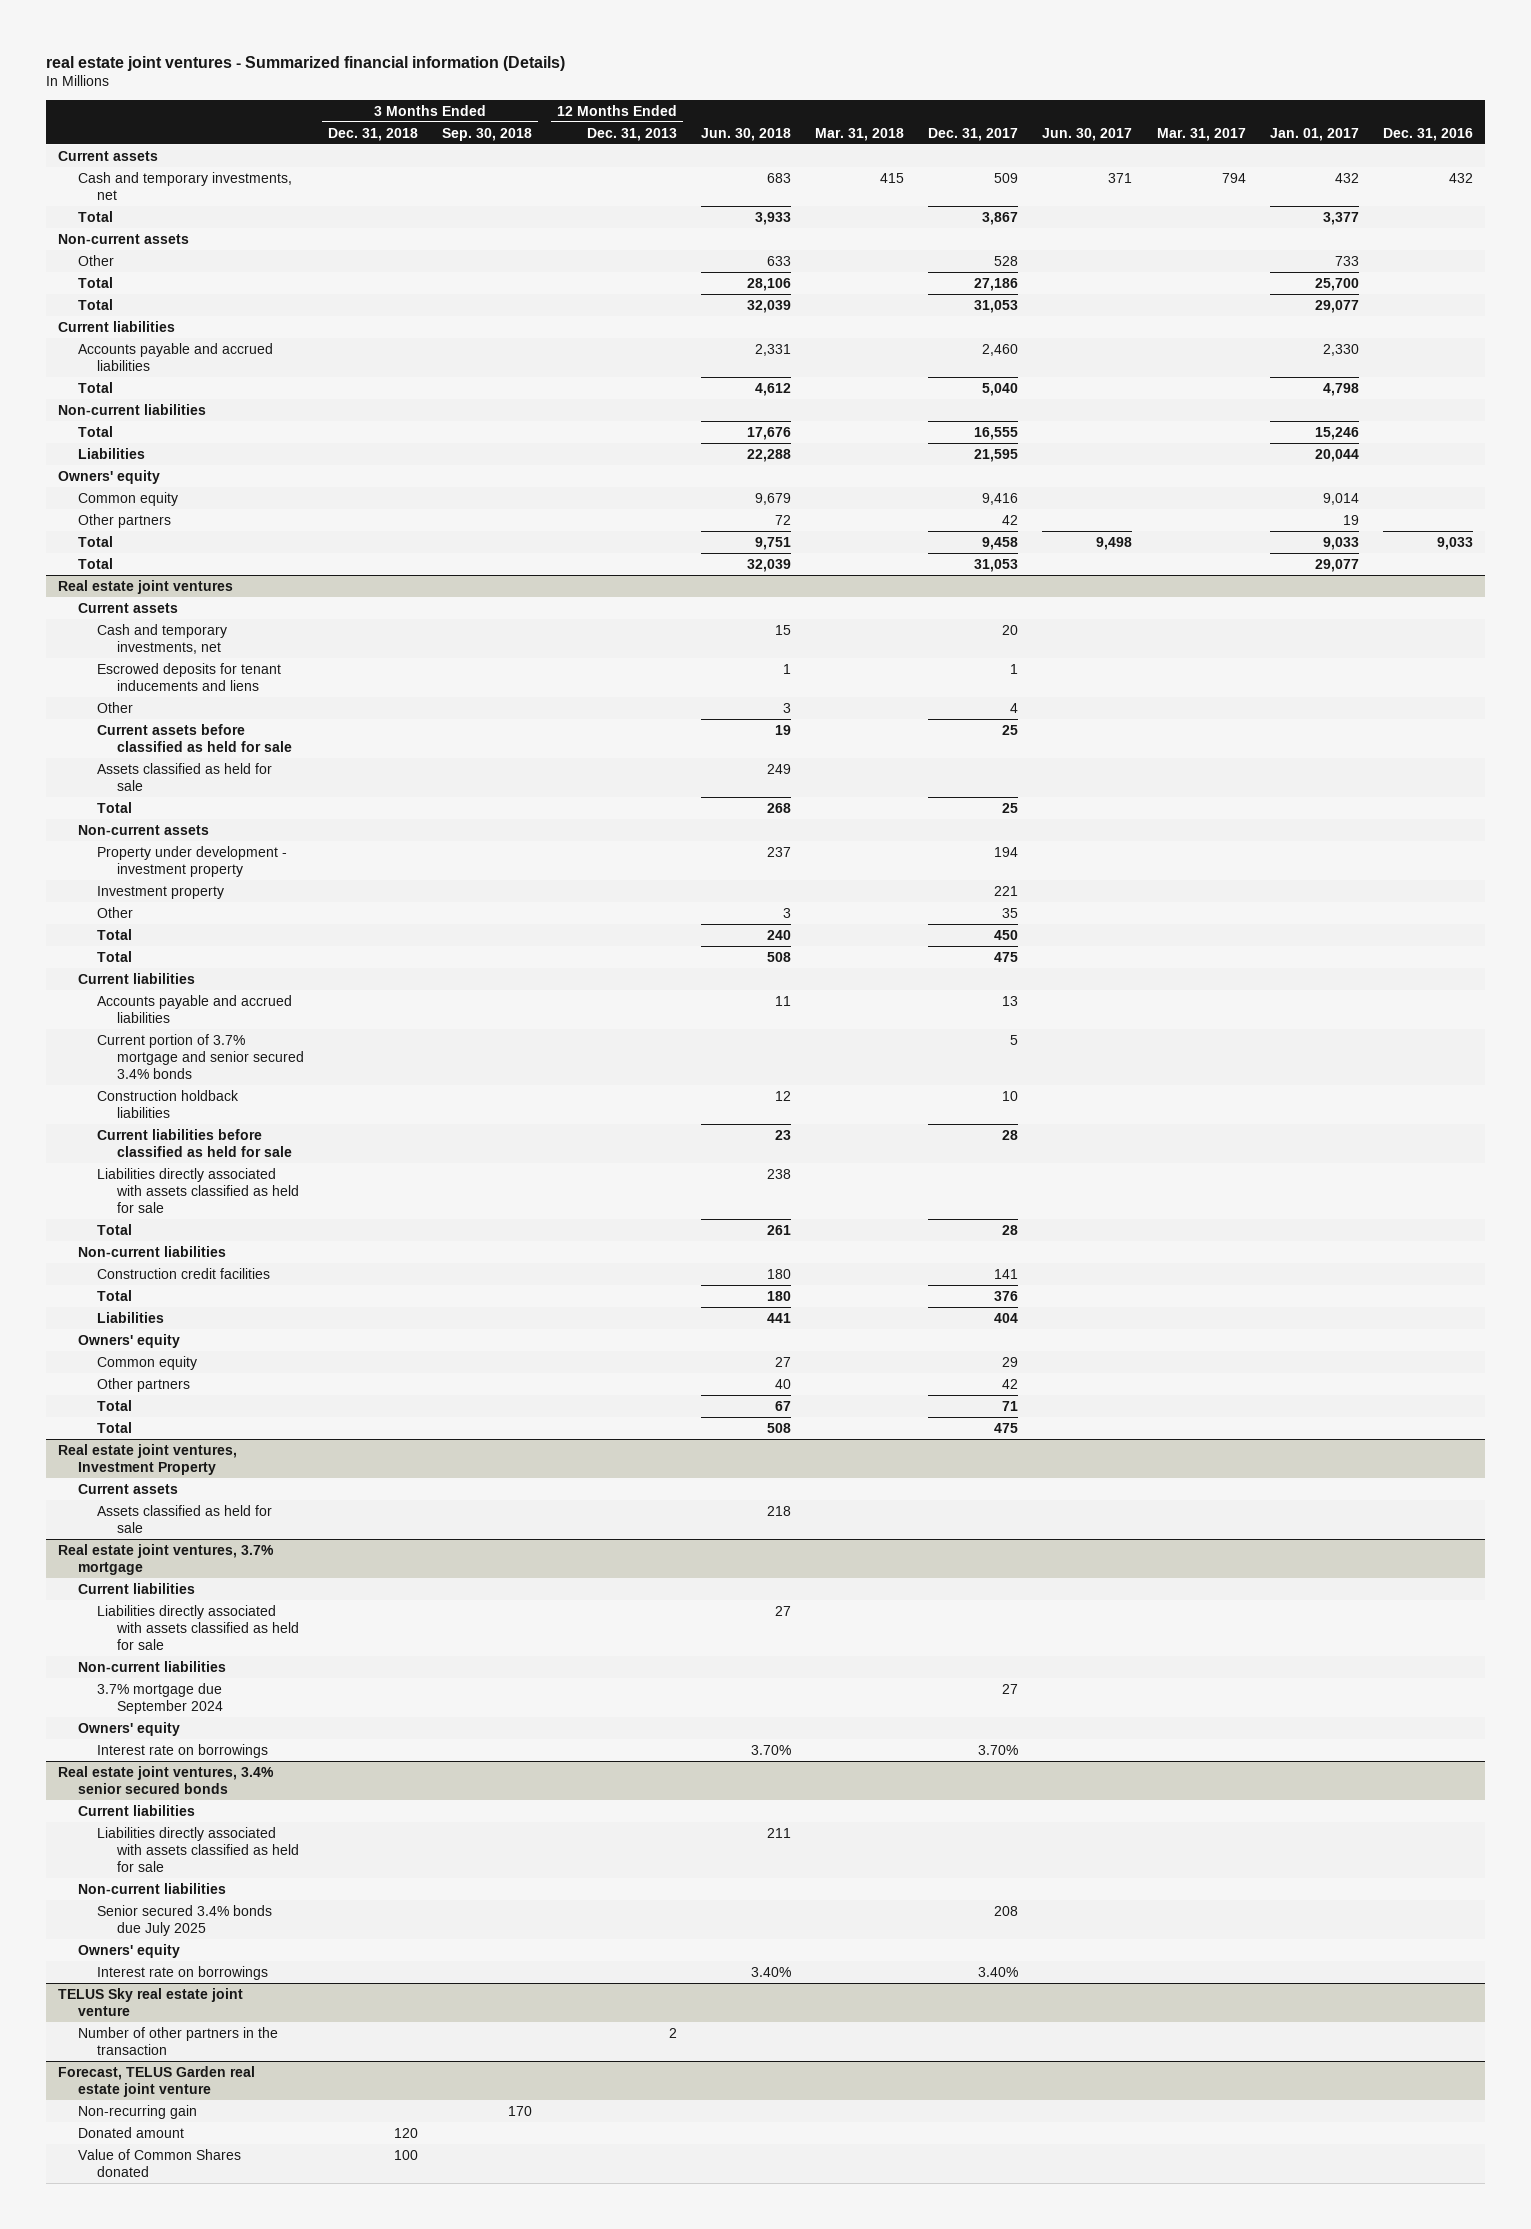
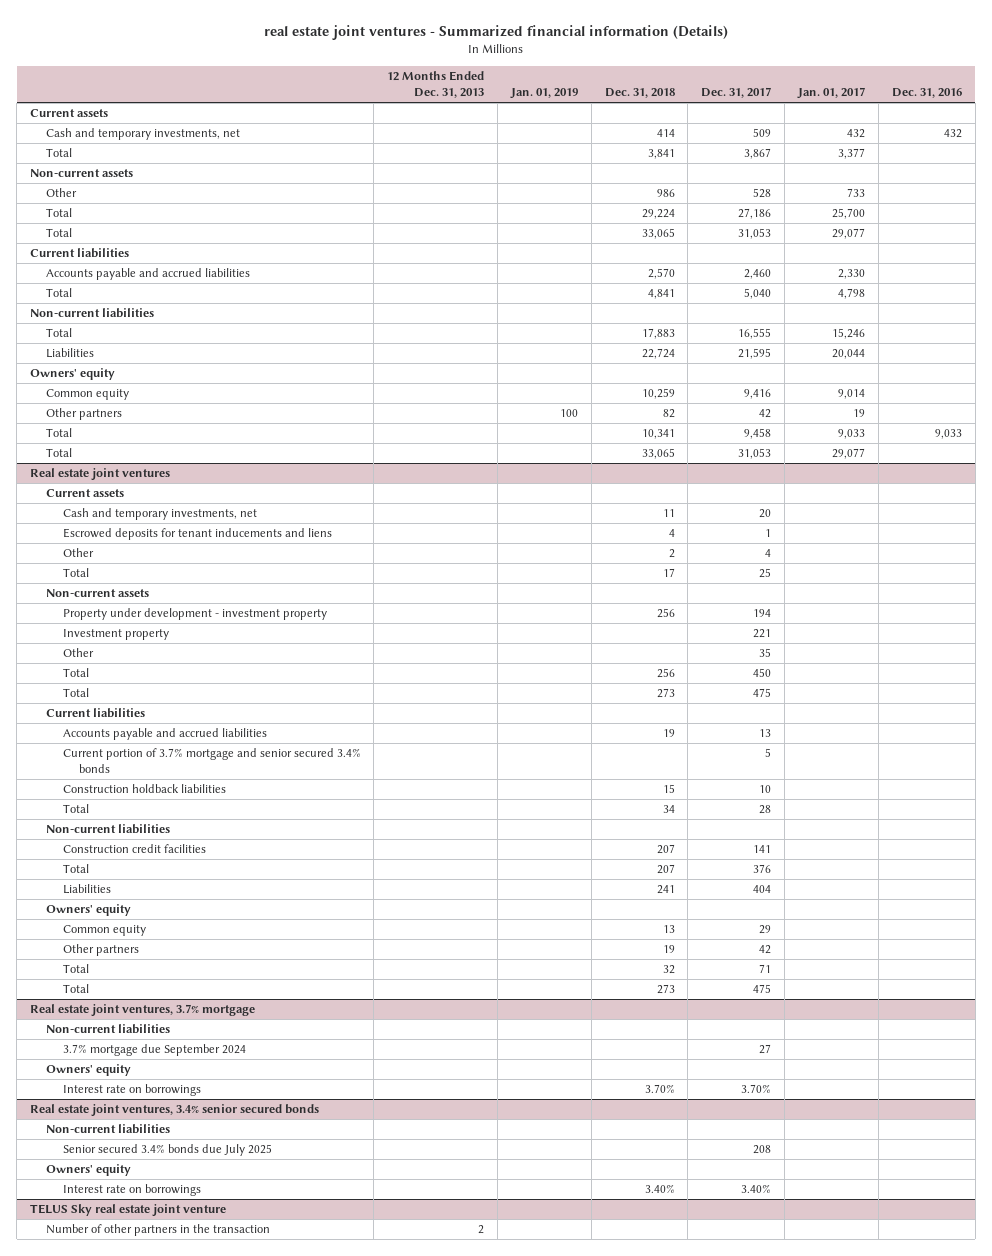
- | 3 Months Ended Dec. 31, 2018 | 3 Months Ended Sep. 30, 2018 | 12 Months Ended Dec. 31, 2013 | Jun. 30, 2018 | Mar. 31, 2018 | Dec. 31, 2017 | Jun. 30, 2017 | Mar. 31, 2017 | Jan. 01, 2017 | Dec. 31, 2016
+ | 12 Months Ended Dec. 31, 2013 | Jan. 01, 2019 | Dec. 31, 2018 | Dec. 31, 2017 | Jan. 01, 2017 | Dec. 31, 2016
@ Real estate joint ventures
- Current assets before classified as held for sale | | | | 19 | | 25 | | | |
- Assets classified as held for sale | | | | 249 | | | | | |
- Current liabilities before classified as held for sale | | | | 23 | | 28 | | | |
- Liabilities directly associated with assets classified as held for sale | | | | 238 | | | | | |
- Real estate joint ventures, Investment Property
- Current assets
- Assets classified as held for sale | | | | 218 | | | | | |
@ Real estate joint ventures, 3.7% mortgage
- Current liabilities
- Liabilities directly associated with assets classified as held for sale | | | | 27 | | | | | |
@ Real estate joint ventures, 3.4% senior secured bonds
- Current liabilities
- Liabilities directly associated with assets classified as held for sale | | | | 211 | | | | | |
- Forecast, TELUS Garden real estate joint venture
- Non-recurring gain | | 170 | | | | | | | |
- Donated amount | 120 | | | | | | | | |
- Value of Common Shares donated | 100 | | | | | | | | |

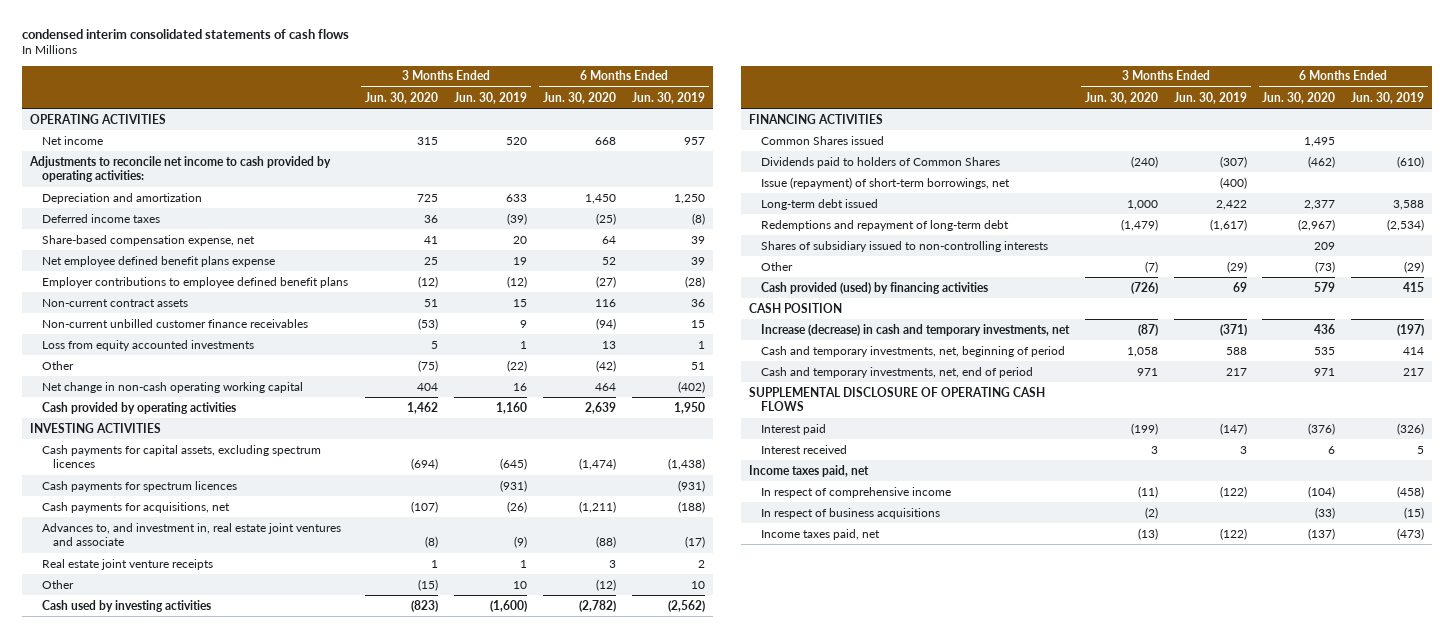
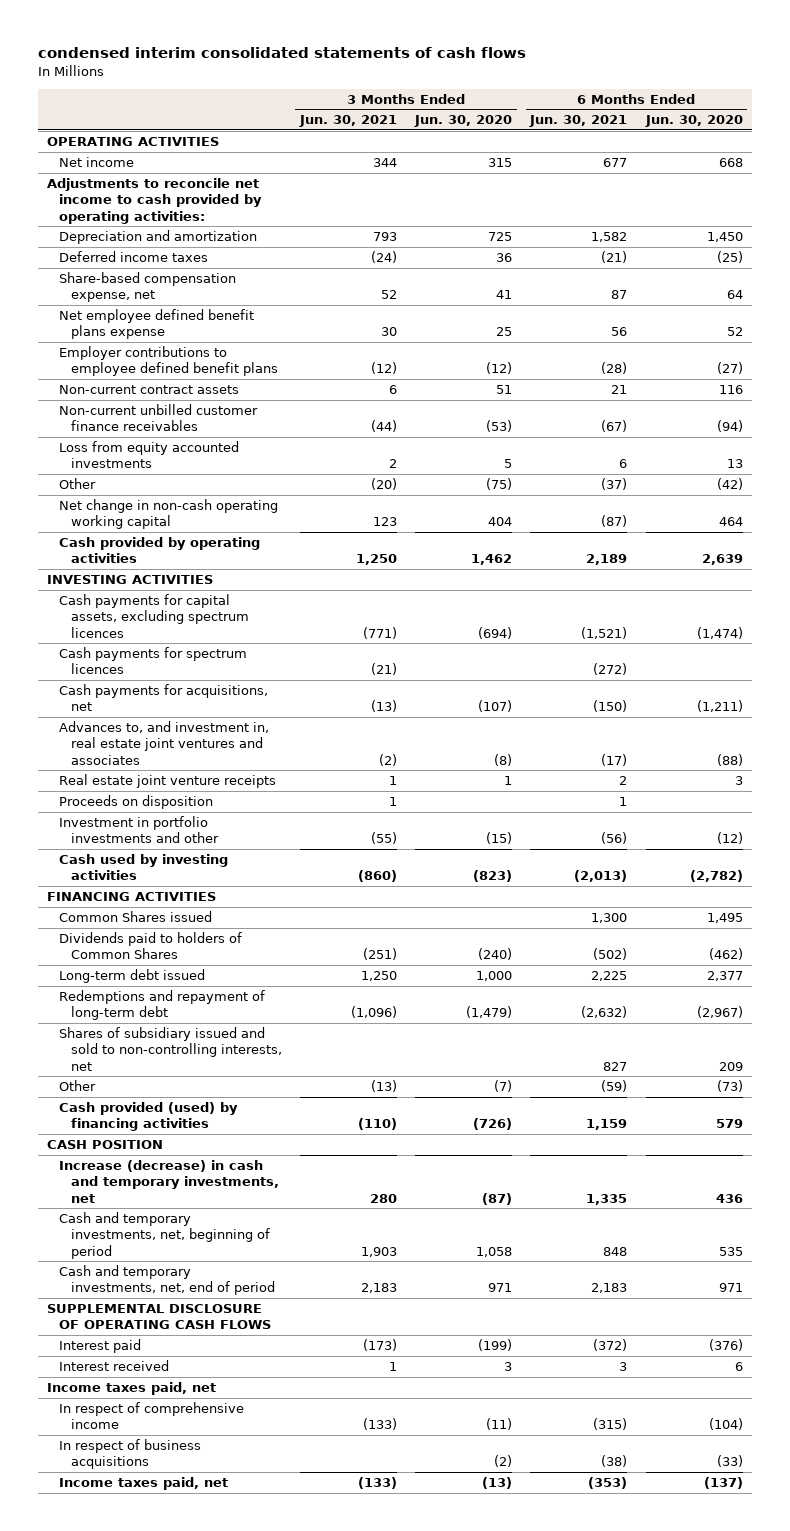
- | 3 Months Ended Jun. 30, 2020 | 3 Months Ended Jun. 30, 2019 | 6 Months Ended Jun. 30, 2020 | 6 Months Ended Jun. 30, 2019
+ | 3 Months Ended Jun. 30, 2021 | 3 Months Ended Jun. 30, 2020 | 6 Months Ended Jun. 30, 2021 | 6 Months Ended Jun. 30, 2020
- Advances to, and investment in, real estate joint ventures and associate | (8) | (9) | (88) | (17)
+ Advances to, and investment in, real estate joint ventures and associates | (2) | (8) | (17) | (88)
- Other | (15) | 10 | (12) | 10
+ Proceeds on disposition | 1 | | 1 |
+ Investment in portfolio investments and other | (55) | (15) | (56) | (12)
- Issue (repayment) of short-term borrowings, net | | (400) | |
- Shares of subsidiary issued to non-controlling interests | | | 209 |
+ Shares of subsidiary issued and sold to non-controlling interests, net | | | 827 | 209

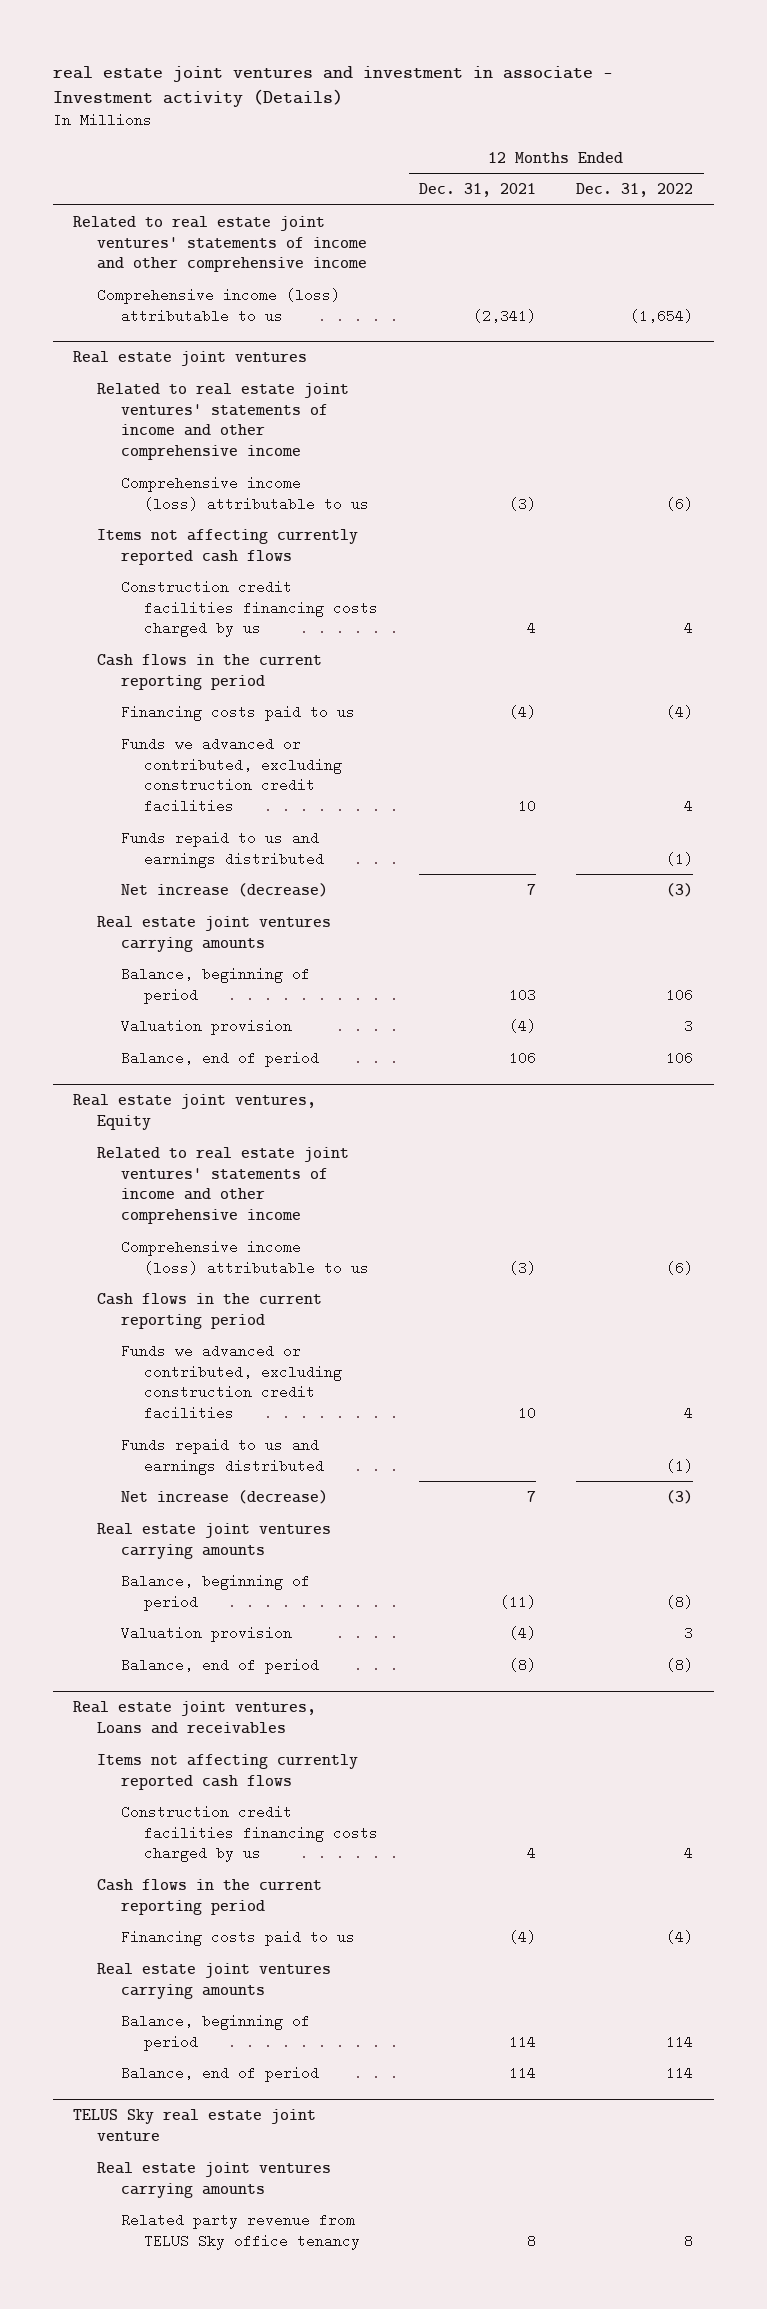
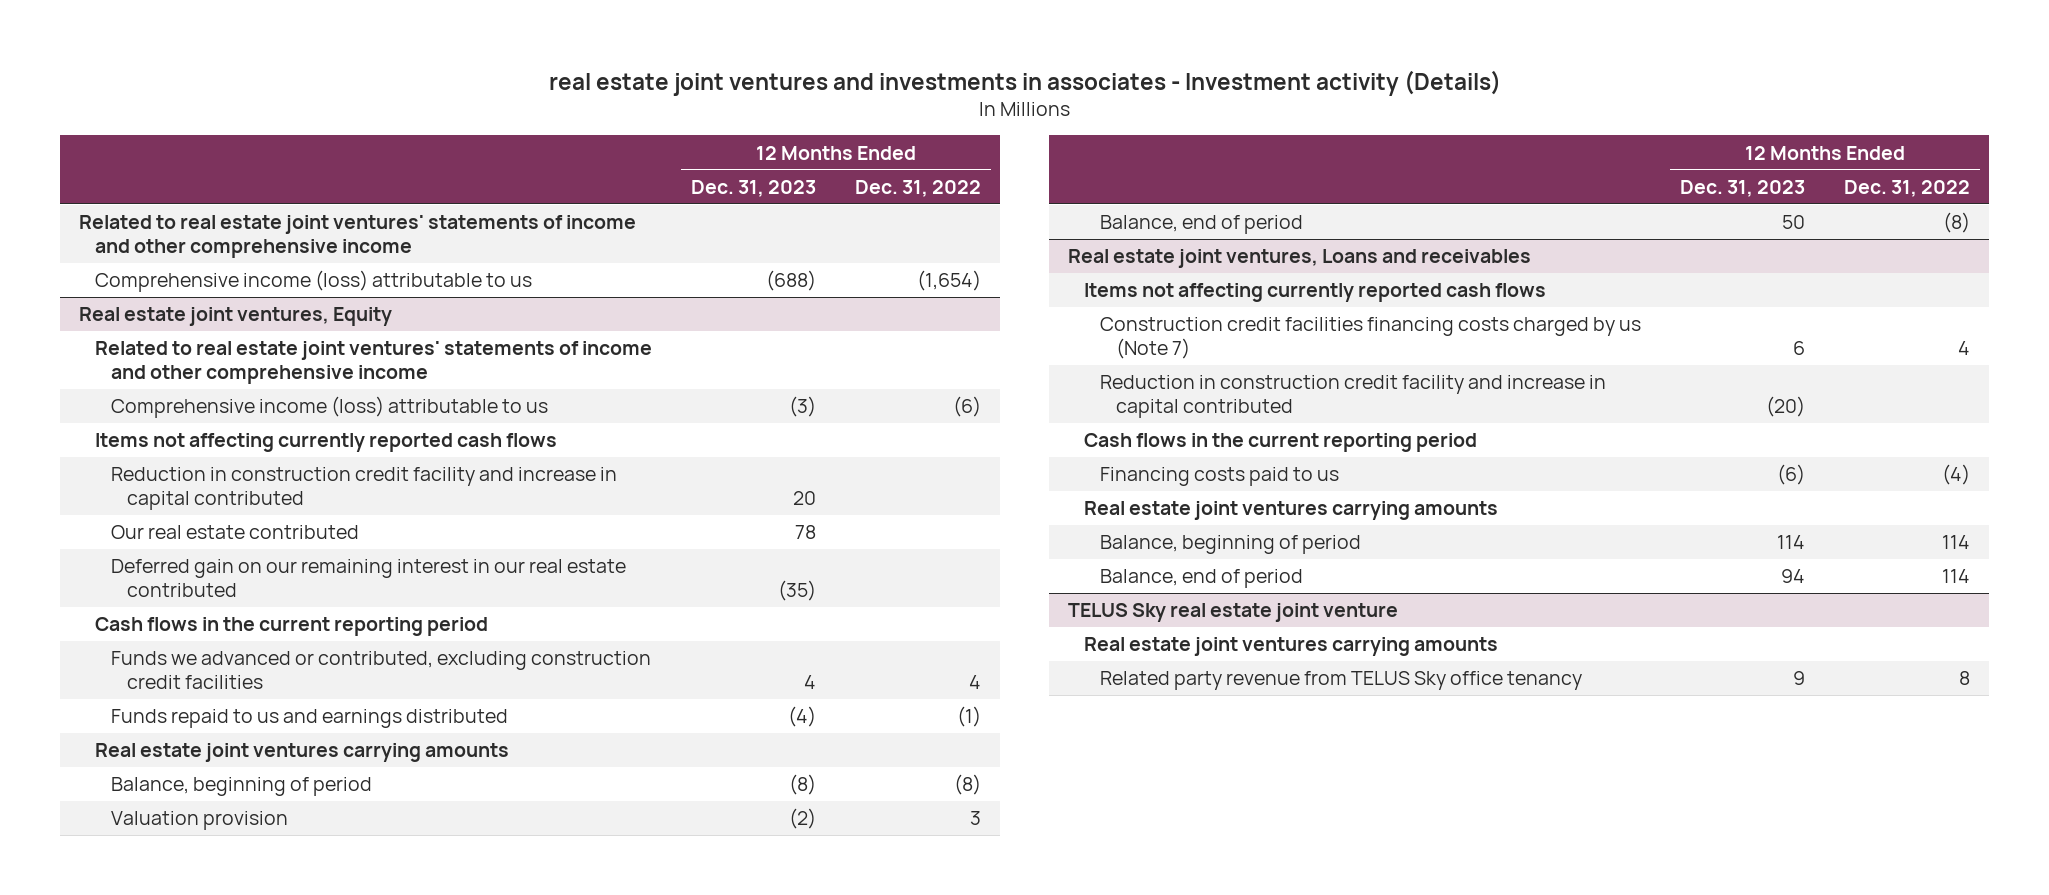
- real estate joint ventures and investment in associate - Investment activity (Details)
+ real estate joint ventures and investments in associates - Investment activity (Details)
- | 12 Months Ended Dec. 31, 2021 | 12 Months Ended Dec. 31, 2022
+ | 12 Months Ended Dec. 31, 2023 | 12 Months Ended Dec. 31, 2022
- Real estate joint ventures
- Related to real estate joint ventures' statements of income and other comprehensive income
- Comprehensive income (loss) attributable to us | (3) | (6)
- Items not affecting currently reported cash flows
- Construction credit facilities financing costs charged by us | 4 | 4
- Cash flows in the current reporting period
- Financing costs paid to us | (4) | (4)
- Funds we advanced or contributed, excluding construction credit facilities | 10 | 4
- Funds repaid to us and earnings distributed | | (1)
- Net increase (decrease) | 7 | (3)
- Real estate joint ventures carrying amounts
- Balance, beginning of period | 103 | 106
- Valuation provision | (4) | 3
- Balance, end of period | 106 | 106
@ Real estate joint ventures, Equity
+ Items not affecting currently reported cash flows
+ Reduction in construction credit facility and increase in capital contributed | 20 |
+ Our real estate contributed | 78 |
+ Deferred gain on our remaining interest in our real estate contributed | (35) |
- Net increase (decrease) | 7 | (3)
@ Real estate joint ventures, Loans and receivables
- Construction credit facilities financing costs charged by us | 4 | 4
+ Construction credit facilities financing costs charged by us (Note 7) | 6 | 4
+ Reduction in construction credit facility and increase in capital contributed | (20) |

